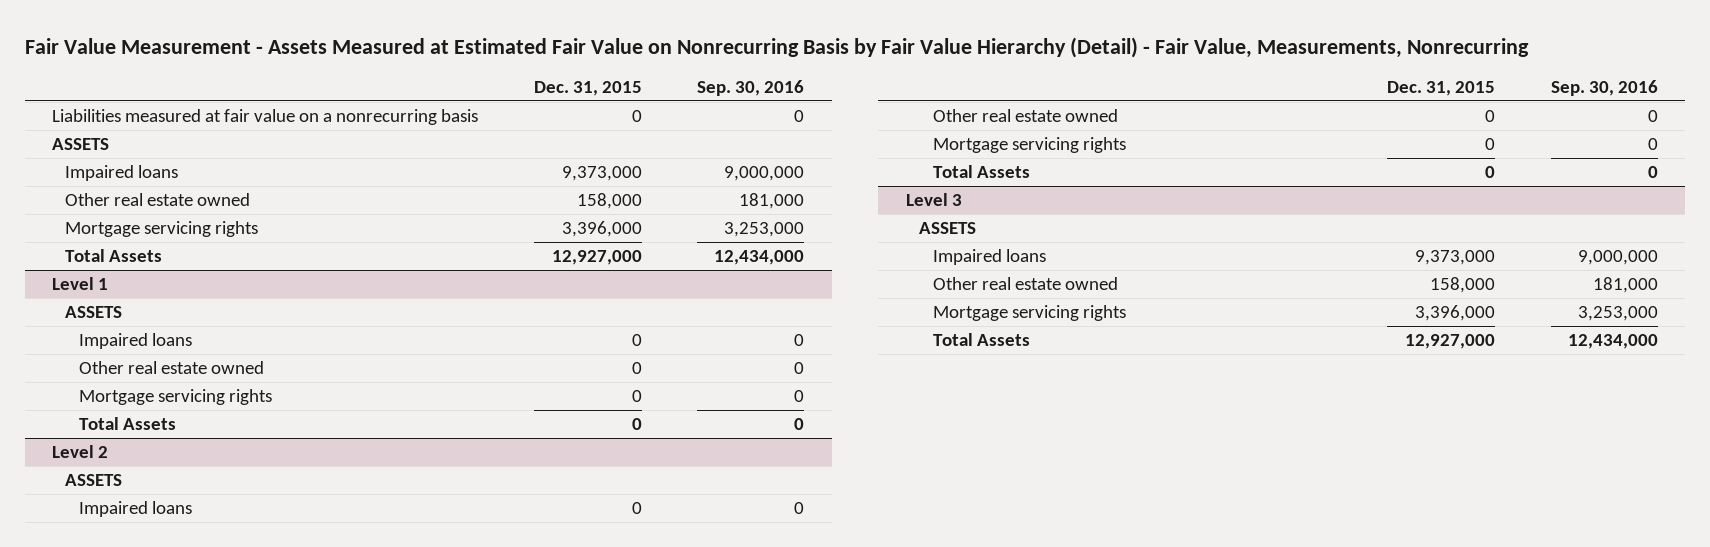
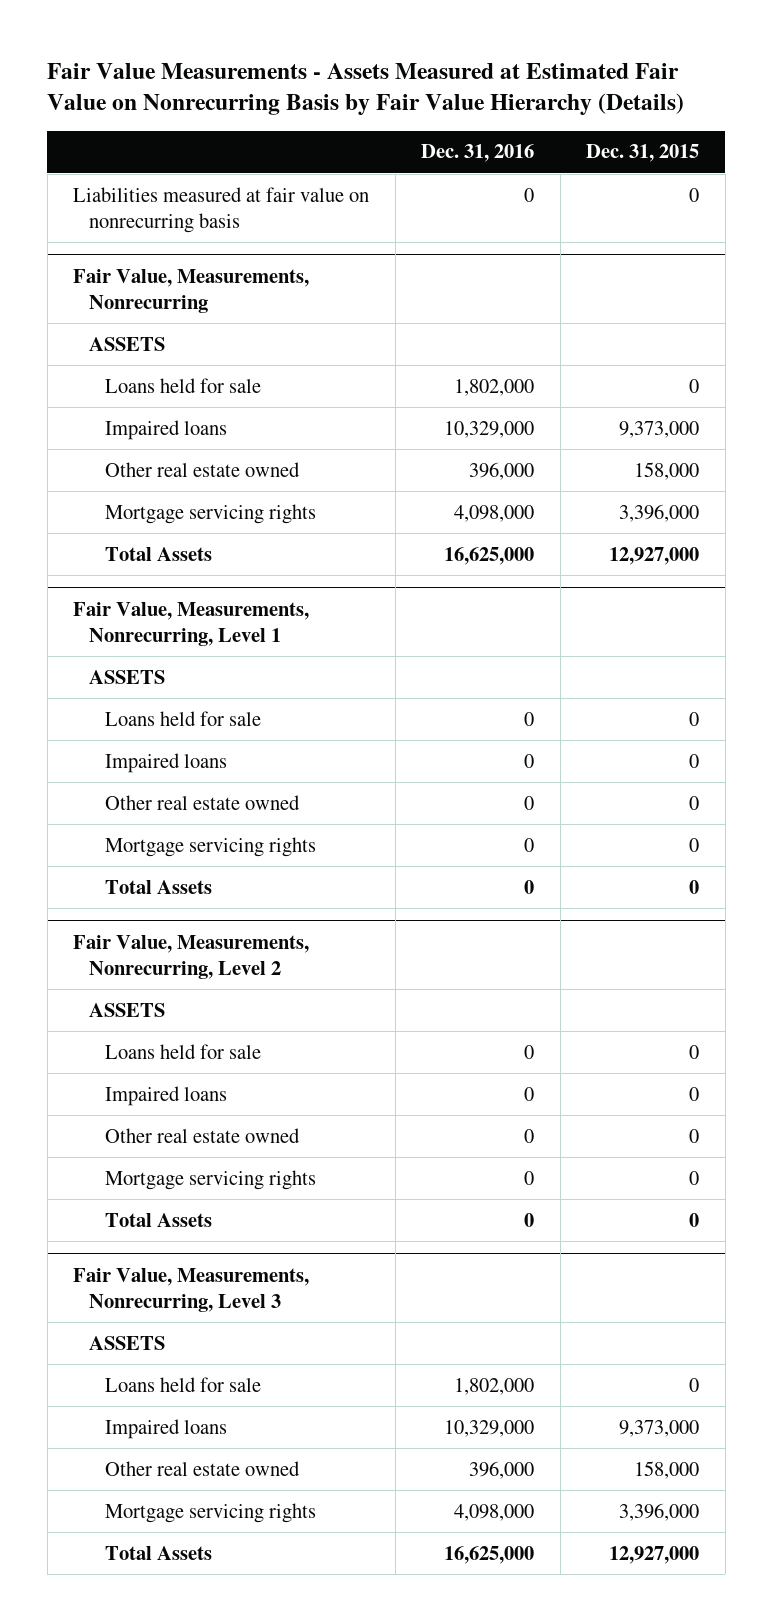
- Fair Value Measurement - Assets Measured at Estimated Fair Value on Nonrecurring Basis by Fair Value Hierarchy (Detail) - Fair Value, Measurements, Nonrecurring
+ Fair Value Measurements - Assets Measured at Estimated Fair Value on Nonrecurring Basis by Fair Value Hierarchy (Details)
- | Dec. 31, 2015 | Sep. 30, 2016
+ | Dec. 31, 2016 | Dec. 31, 2015
- Liabilities measured at fair value on a nonrecurring basis | 0 | 0
+ Liabilities measured at fair value on nonrecurring basis | 0 | 0
+ Fair Value, Measurements, Nonrecurring
+ Loans held for sale | 1,802,000 | 0
- Level 1
+ Fair Value, Measurements, Nonrecurring, Level 1
+ Loans held for sale | 0 | 0
- Level 2
+ Fair Value, Measurements, Nonrecurring, Level 2
+ Loans held for sale | 0 | 0
- Level 3
+ Fair Value, Measurements, Nonrecurring, Level 3
+ Loans held for sale | 1,802,000 | 0

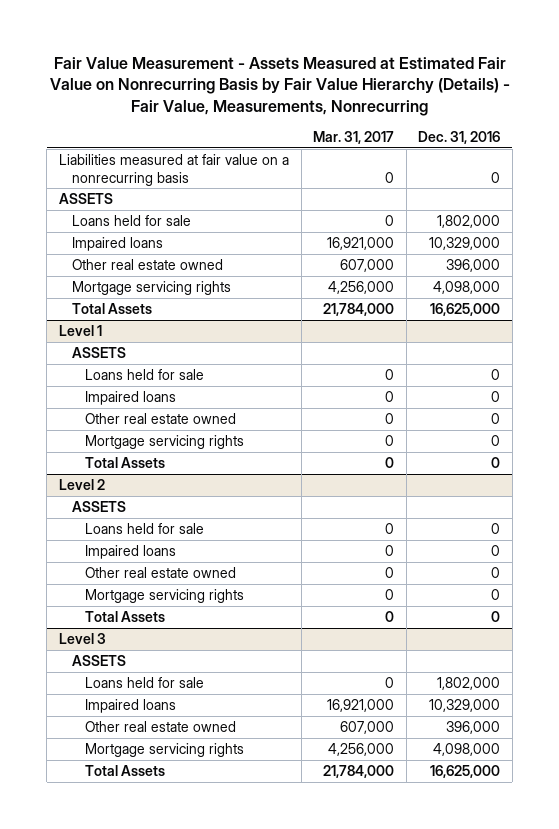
- Fair Value Measurements - Assets Measured at Estimated Fair Value on Nonrecurring Basis by Fair Value Hierarchy (Details)
+ Fair Value Measurement - Assets Measured at Estimated Fair Value on Nonrecurring Basis by Fair Value Hierarchy (Details) - Fair Value, Measurements, Nonrecurring
- | Dec. 31, 2016 | Dec. 31, 2015
+ | Mar. 31, 2017 | Dec. 31, 2016
- Liabilities measured at fair value on nonrecurring basis | 0 | 0
- Fair Value, Measurements, Nonrecurring
+ Liabilities measured at fair value on a nonrecurring basis | 0 | 0
- Fair Value, Measurements, Nonrecurring, Level 1
+ Level 1
- Fair Value, Measurements, Nonrecurring, Level 2
+ Level 2
- Fair Value, Measurements, Nonrecurring, Level 3
+ Level 3

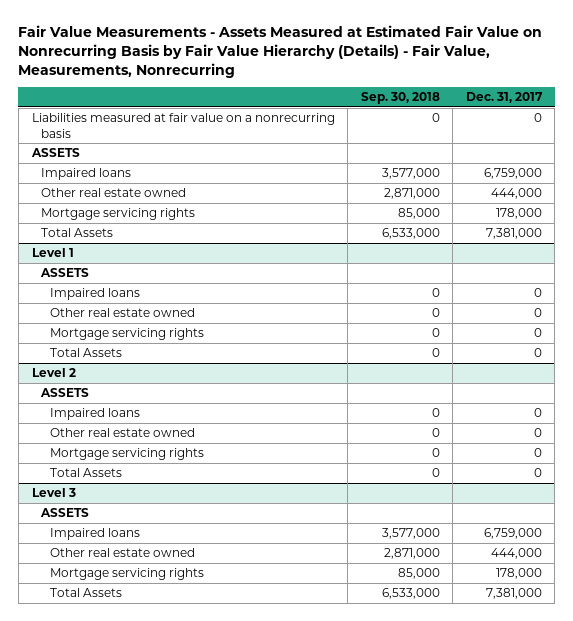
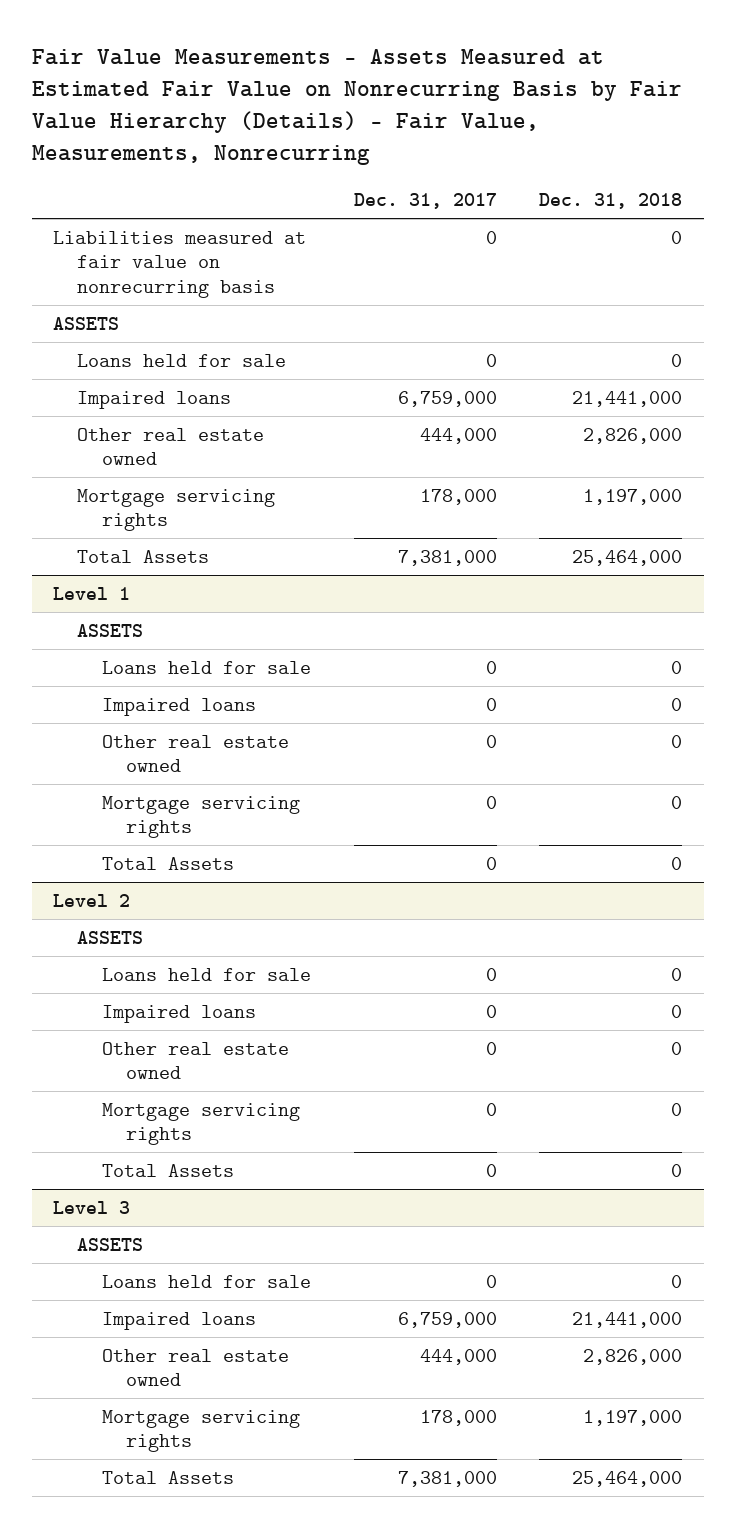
- | Sep. 30, 2018 | Dec. 31, 2017
+ | Dec. 31, 2017 | Dec. 31, 2018
- Liabilities measured at fair value on a nonrecurring basis | 0 | 0
+ Liabilities measured at fair value on nonrecurring basis | 0 | 0
+ Loans held for sale | 0 | 0
@ Level 1
+ Loans held for sale | 0 | 0
@ Level 2
+ Loans held for sale | 0 | 0
@ Level 3
+ Loans held for sale | 0 | 0

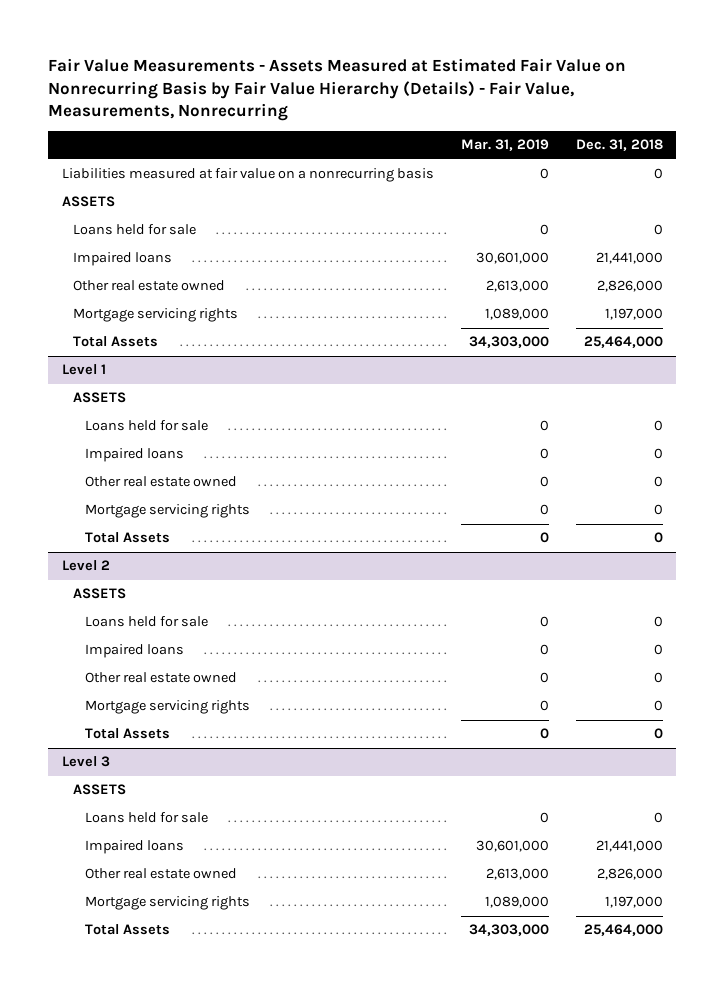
- | Dec. 31, 2017 | Dec. 31, 2018
+ | Mar. 31, 2019 | Dec. 31, 2018
- Liabilities measured at fair value on nonrecurring basis | 0 | 0
+ Liabilities measured at fair value on a nonrecurring basis | 0 | 0

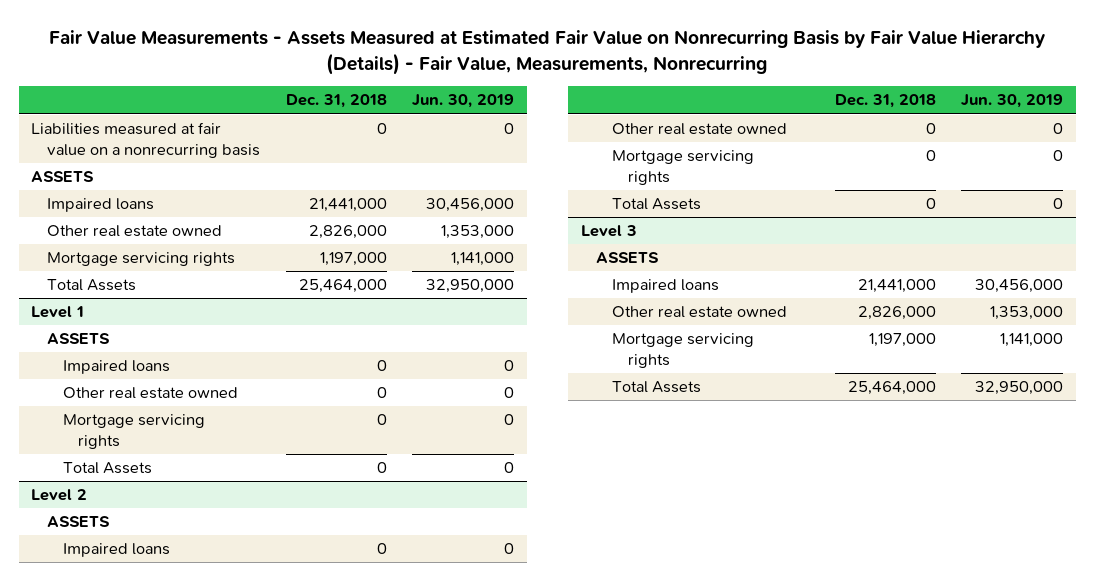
- | Mar. 31, 2019 | Dec. 31, 2018
+ | Dec. 31, 2018 | Jun. 30, 2019
- Loans held for sale | 0 | 0
@ Level 1
- Loans held for sale | 0 | 0
@ Level 2
- Loans held for sale | 0 | 0
@ Level 3
- Loans held for sale | 0 | 0

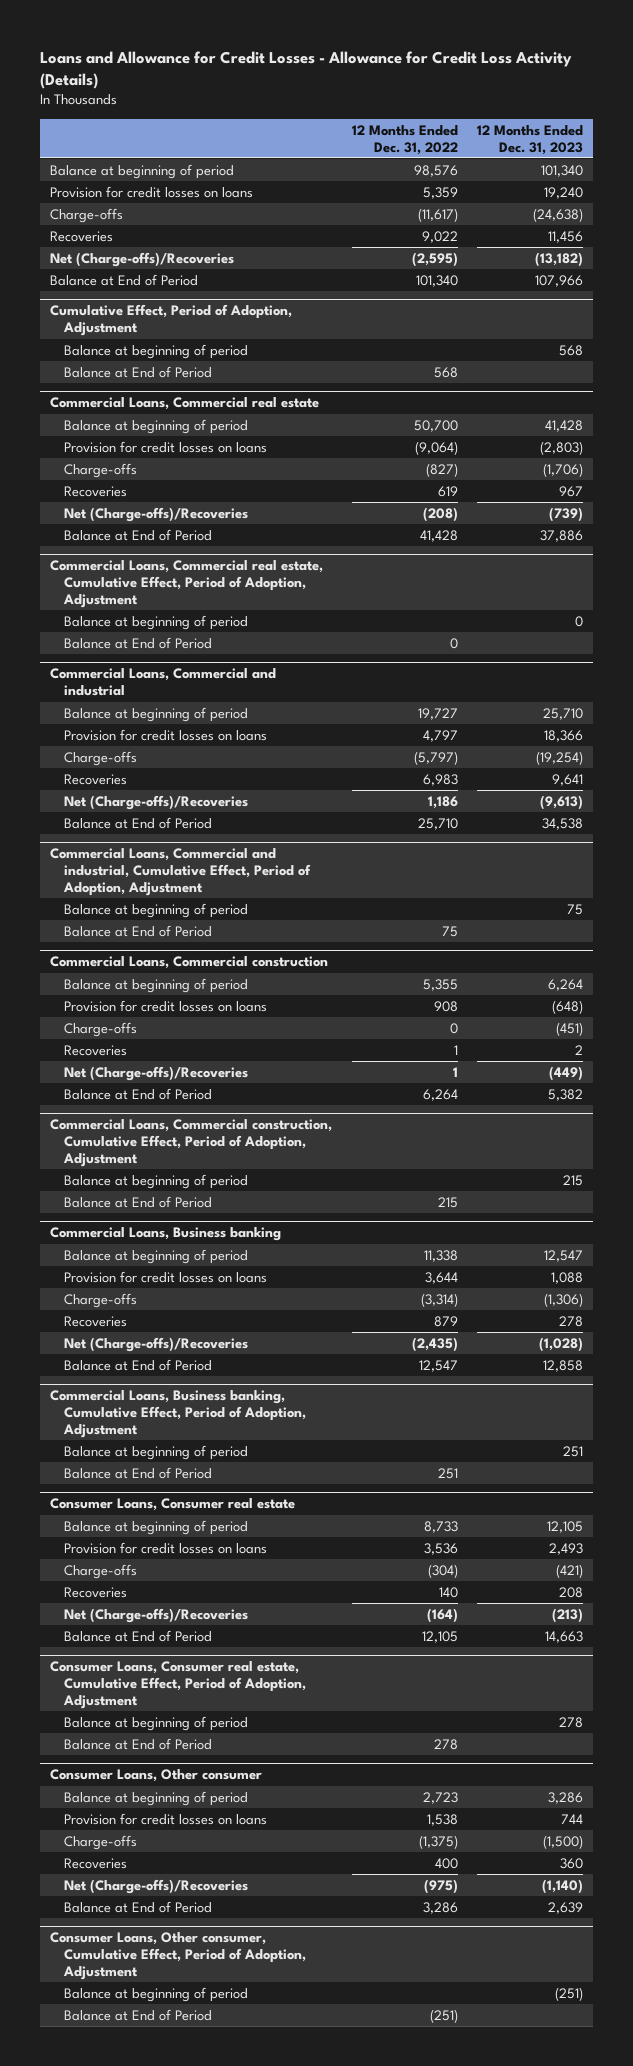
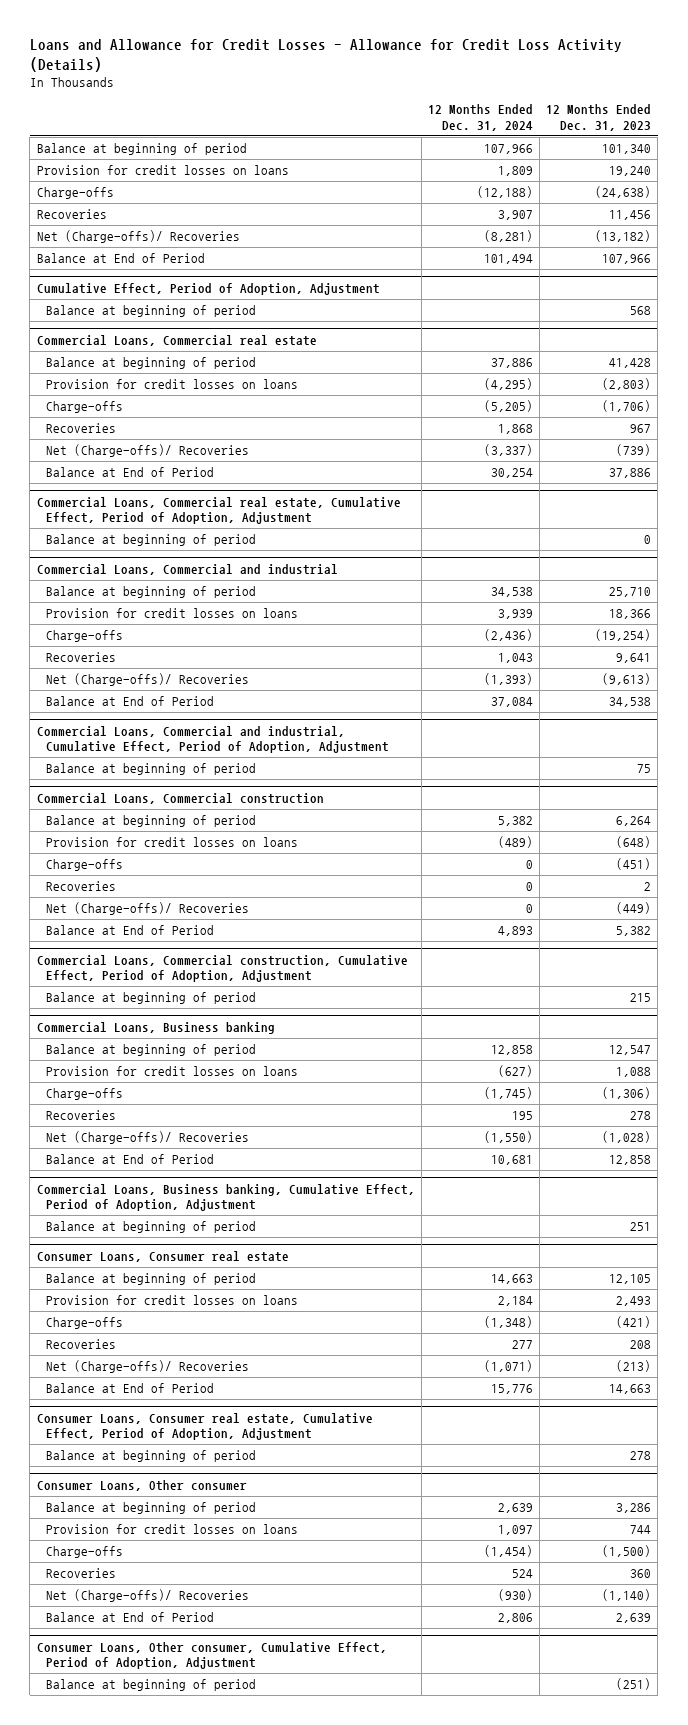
- | 12 Months Ended Dec. 31, 2022 | 12 Months Ended Dec. 31, 2023
+ | 12 Months Ended Dec. 31, 2024 | 12 Months Ended Dec. 31, 2023
- Net (Charge-offs)/Recoveries | (2,595) | (13,182)
+ Net (Charge-offs)/ Recoveries | (8,281) | (13,182)
@ Cumulative Effect, Period of Adoption, Adjustment
- Balance at End of Period | 568 |
@ Commercial Loans, Commercial real estate
- Net (Charge-offs)/Recoveries | (208) | (739)
+ Net (Charge-offs)/ Recoveries | (3,337) | (739)
@ Commercial Loans, Commercial real estate, Cumulative Effect, Period of Adoption, Adjustment
- Balance at End of Period | 0 |
@ Commercial Loans, Commercial and industrial
- Net (Charge-offs)/Recoveries | 1,186 | (9,613)
+ Net (Charge-offs)/ Recoveries | (1,393) | (9,613)
@ Commercial Loans, Commercial and industrial, Cumulative Effect, Period of Adoption, Adjustment
- Balance at End of Period | 75 |
@ Commercial Loans, Commercial construction
- Net (Charge-offs)/Recoveries | 1 | (449)
+ Net (Charge-offs)/ Recoveries | 0 | (449)
@ Commercial Loans, Commercial construction, Cumulative Effect, Period of Adoption, Adjustment
- Balance at End of Period | 215 |
@ Commercial Loans, Business banking
- Net (Charge-offs)/Recoveries | (2,435) | (1,028)
+ Net (Charge-offs)/ Recoveries | (1,550) | (1,028)
@ Commercial Loans, Business banking, Cumulative Effect, Period of Adoption, Adjustment
- Balance at End of Period | 251 |
@ Consumer Loans, Consumer real estate
- Net (Charge-offs)/Recoveries | (164) | (213)
+ Net (Charge-offs)/ Recoveries | (1,071) | (213)
@ Consumer Loans, Consumer real estate, Cumulative Effect, Period of Adoption, Adjustment
- Balance at End of Period | 278 |
@ Consumer Loans, Other consumer
- Net (Charge-offs)/Recoveries | (975) | (1,140)
+ Net (Charge-offs)/ Recoveries | (930) | (1,140)
@ Consumer Loans, Other consumer, Cumulative Effect, Period of Adoption, Adjustment
- Balance at End of Period | (251) |

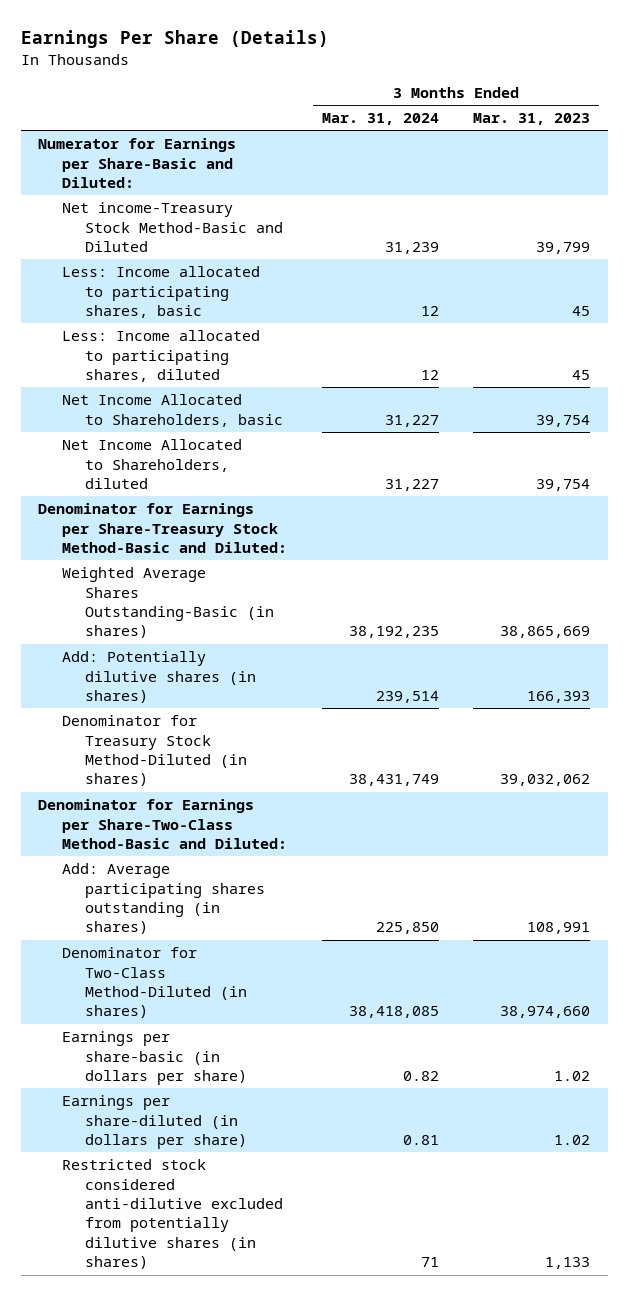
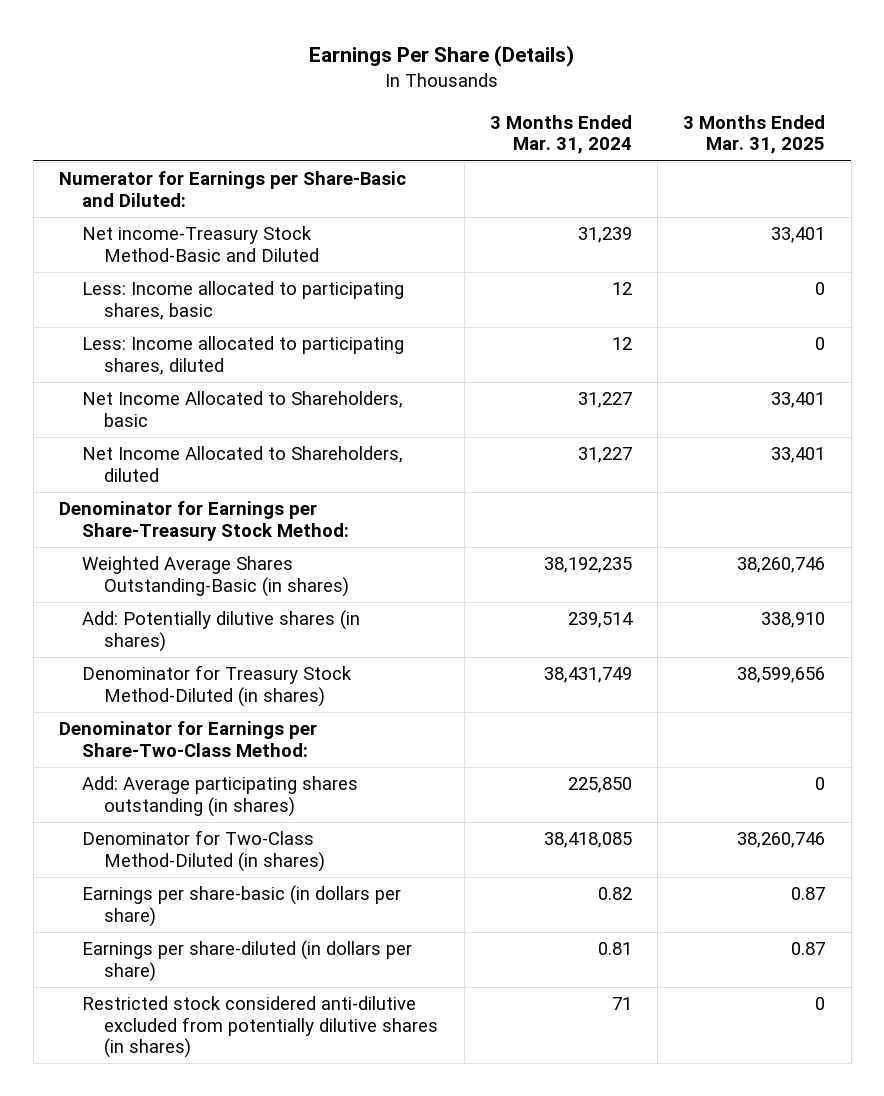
- | 3 Months Ended Mar. 31, 2024 | 3 Months Ended Mar. 31, 2023
+ | 3 Months Ended Mar. 31, 2024 | 3 Months Ended Mar. 31, 2025
- Denominator for Earnings per Share-Treasury Stock Method-Basic and Diluted:
+ Denominator for Earnings per Share-Treasury Stock Method:
- Denominator for Earnings per Share-Two-Class Method-Basic and Diluted:
+ Denominator for Earnings per Share-Two-Class Method:

